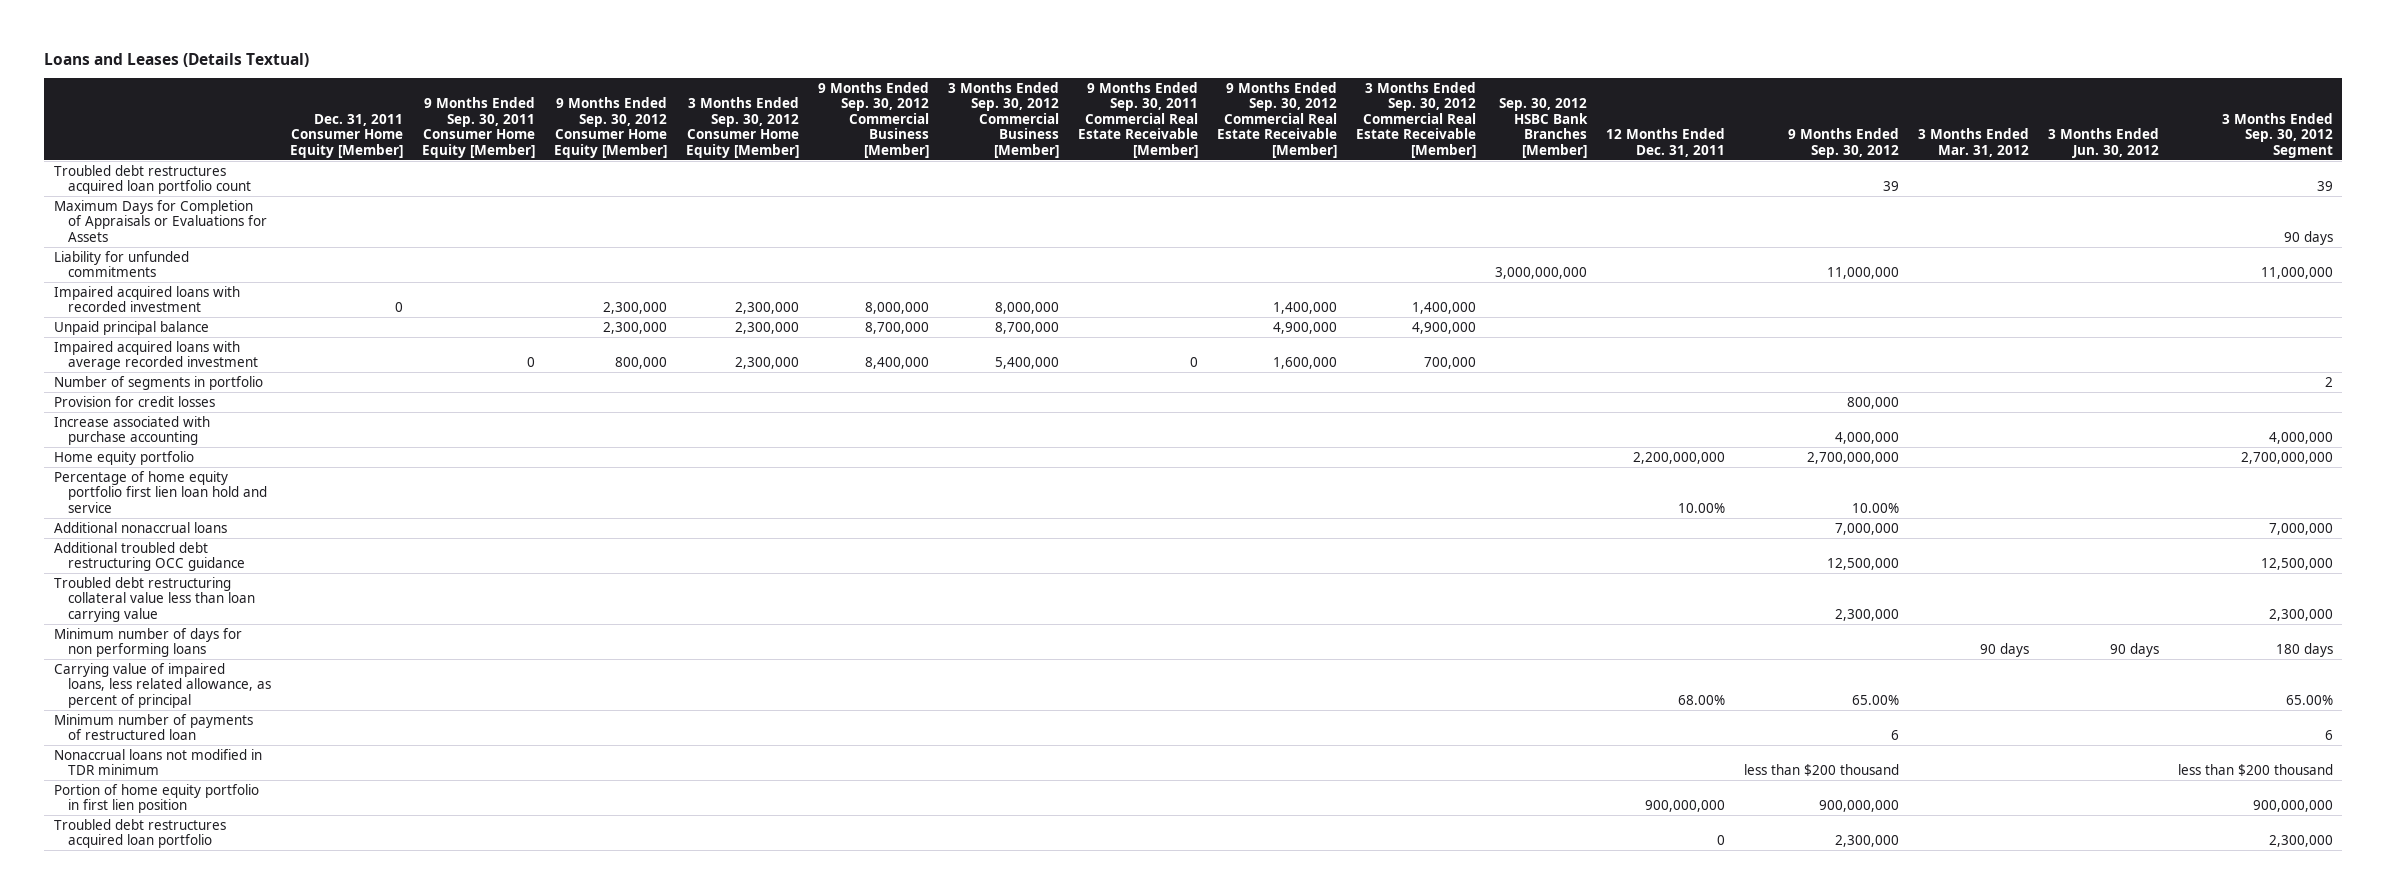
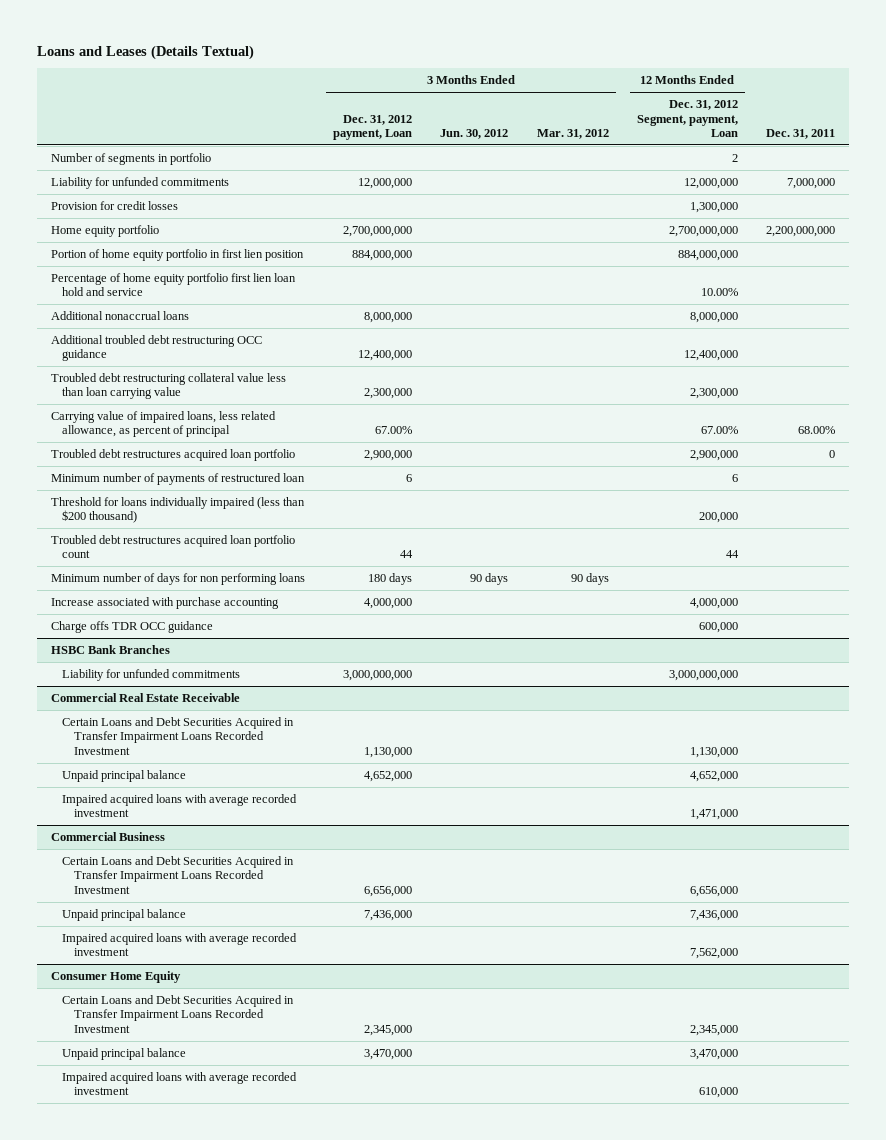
- | Dec. 31, 2011 Consumer Home Equity [Member] | 9 Months Ended Sep. 30, 2011 Consumer Home Equity [Member] | 9 Months Ended Sep. 30, 2012 Consumer Home Equity [Member] | 3 Months Ended Sep. 30, 2012 Consumer Home Equity [Member] | 9 Months Ended Sep. 30, 2012 Commercial Business [Member] | 3 Months Ended Sep. 30, 2012 Commercial Business [Member] | 9 Months Ended Sep. 30, 2011 Commercial Real Estate Receivable [Member] | 9 Months Ended Sep. 30, 2012 Commercial Real Estate Receivable [Member] | 3 Months Ended Sep. 30, 2012 Commercial Real Estate Receivable [Member] | Sep. 30, 2012 HSBC Bank Branches [Member] | 12 Months Ended Dec. 31, 2011 | 9 Months Ended Sep. 30, 2012 | 3 Months Ended Mar. 31, 2012 | 3 Months Ended Jun. 30, 2012 | 3 Months Ended Sep. 30, 2012 Segment
+ | 3 Months Ended Dec. 31, 2012 payment, Loan | 3 Months Ended Jun. 30, 2012 | 3 Months Ended Mar. 31, 2012 | 12 Months Ended Dec. 31, 2012 Segment, payment, Loan | Dec. 31, 2011
- Maximum Days for Completion of Appraisals or Evaluations for Assets | | | | | | | | | | | | | | | 90 days
- Impaired acquired loans with recorded investment | 0 | | 2,300,000 | 2,300,000 | 8,000,000 | 8,000,000 | | 1,400,000 | 1,400,000 | | | | | |
- Unpaid principal balance | | | 2,300,000 | 2,300,000 | 8,700,000 | 8,700,000 | | 4,900,000 | 4,900,000 | | | | | |
- Impaired acquired loans with average recorded investment | | 0 | 800,000 | 2,300,000 | 8,400,000 | 5,400,000 | 0 | 1,600,000 | 700,000 | | | | | |
moved down: Liability for unfunded commitments | 12,000,000 | | | 12,000,000 | 7,000,000
moved up: Portion of home equity portfolio in first lien position | 884,000,000 | | | 884,000,000 |
- Nonaccrual loans not modified in TDR minimum | | | | | | | | | | | | less than $200 thousand | | | less than $200 thousand
moved down: Minimum number of payments of restructured loan | 6 | | | 6 |
+ Threshold for loans individually impaired (less than $200 thousand) | | | | 200,000 |
moved down: Troubled debt restructures acquired loan portfolio count | 44 | | | 44 |
moved down: Minimum number of days for non performing loans | 180 days | 90 days | 90 days | |
moved down: Increase associated with purchase accounting | 4,000,000 | | | 4,000,000 |
+ Charge offs TDR OCC guidance | | | | 600,000 |
+ HSBC Bank Branches
+ Liability for unfunded commitments | 3,000,000,000 | | | 3,000,000,000 |
+ Commercial Real Estate Receivable
+ Certain Loans and Debt Securities Acquired in Transfer Impairment Loans Recorded Investment | 1,130,000 | | | 1,130,000 |
+ Unpaid principal balance | 4,652,000 | | | 4,652,000 |
+ Impaired acquired loans with average recorded investment | | | | 1,471,000 |
+ Commercial Business
+ Certain Loans and Debt Securities Acquired in Transfer Impairment Loans Recorded Investment | 6,656,000 | | | 6,656,000 |
+ Unpaid principal balance | 7,436,000 | | | 7,436,000 |
+ Impaired acquired loans with average recorded investment | | | | 7,562,000 |
+ Consumer Home Equity
+ Certain Loans and Debt Securities Acquired in Transfer Impairment Loans Recorded Investment | 2,345,000 | | | 2,345,000 |
+ Unpaid principal balance | 3,470,000 | | | 3,470,000 |
+ Impaired acquired loans with average recorded investment | | | | 610,000 |

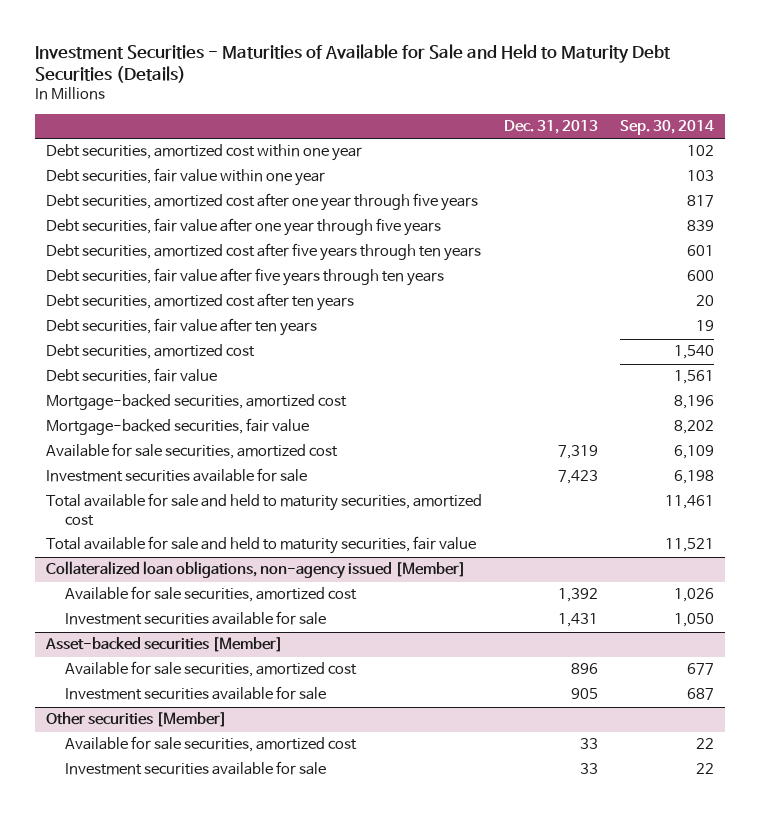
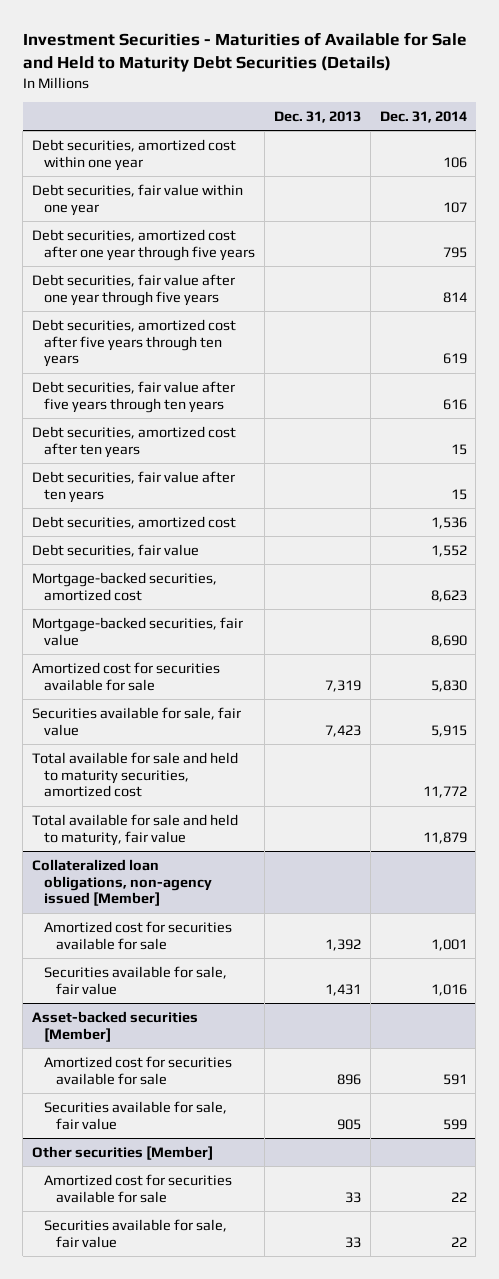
- | Dec. 31, 2013 | Sep. 30, 2014
+ | Dec. 31, 2013 | Dec. 31, 2014
- Available for sale securities, amortized cost | 7,319 | 6,109
- Investment securities available for sale | 7,423 | 6,198
+ Amortized cost for securities available for sale | 7,319 | 5,830
+ Securities available for sale, fair value | 7,423 | 5,915
- Total available for sale and held to maturity securities, fair value | | 11,521
+ Total available for sale and held to maturity, fair value | | 11,879
@ Collateralized loan obligations, non-agency issued [Member]
- Available for sale securities, amortized cost | 1,392 | 1,026
- Investment securities available for sale | 1,431 | 1,050
+ Amortized cost for securities available for sale | 1,392 | 1,001
+ Securities available for sale, fair value | 1,431 | 1,016
@ Asset-backed securities [Member]
- Available for sale securities, amortized cost | 896 | 677
- Investment securities available for sale | 905 | 687
+ Amortized cost for securities available for sale | 896 | 591
+ Securities available for sale, fair value | 905 | 599
@ Other securities [Member]
- Available for sale securities, amortized cost | 33 | 22
- Investment securities available for sale | 33 | 22
+ Amortized cost for securities available for sale | 33 | 22
+ Securities available for sale, fair value | 33 | 22

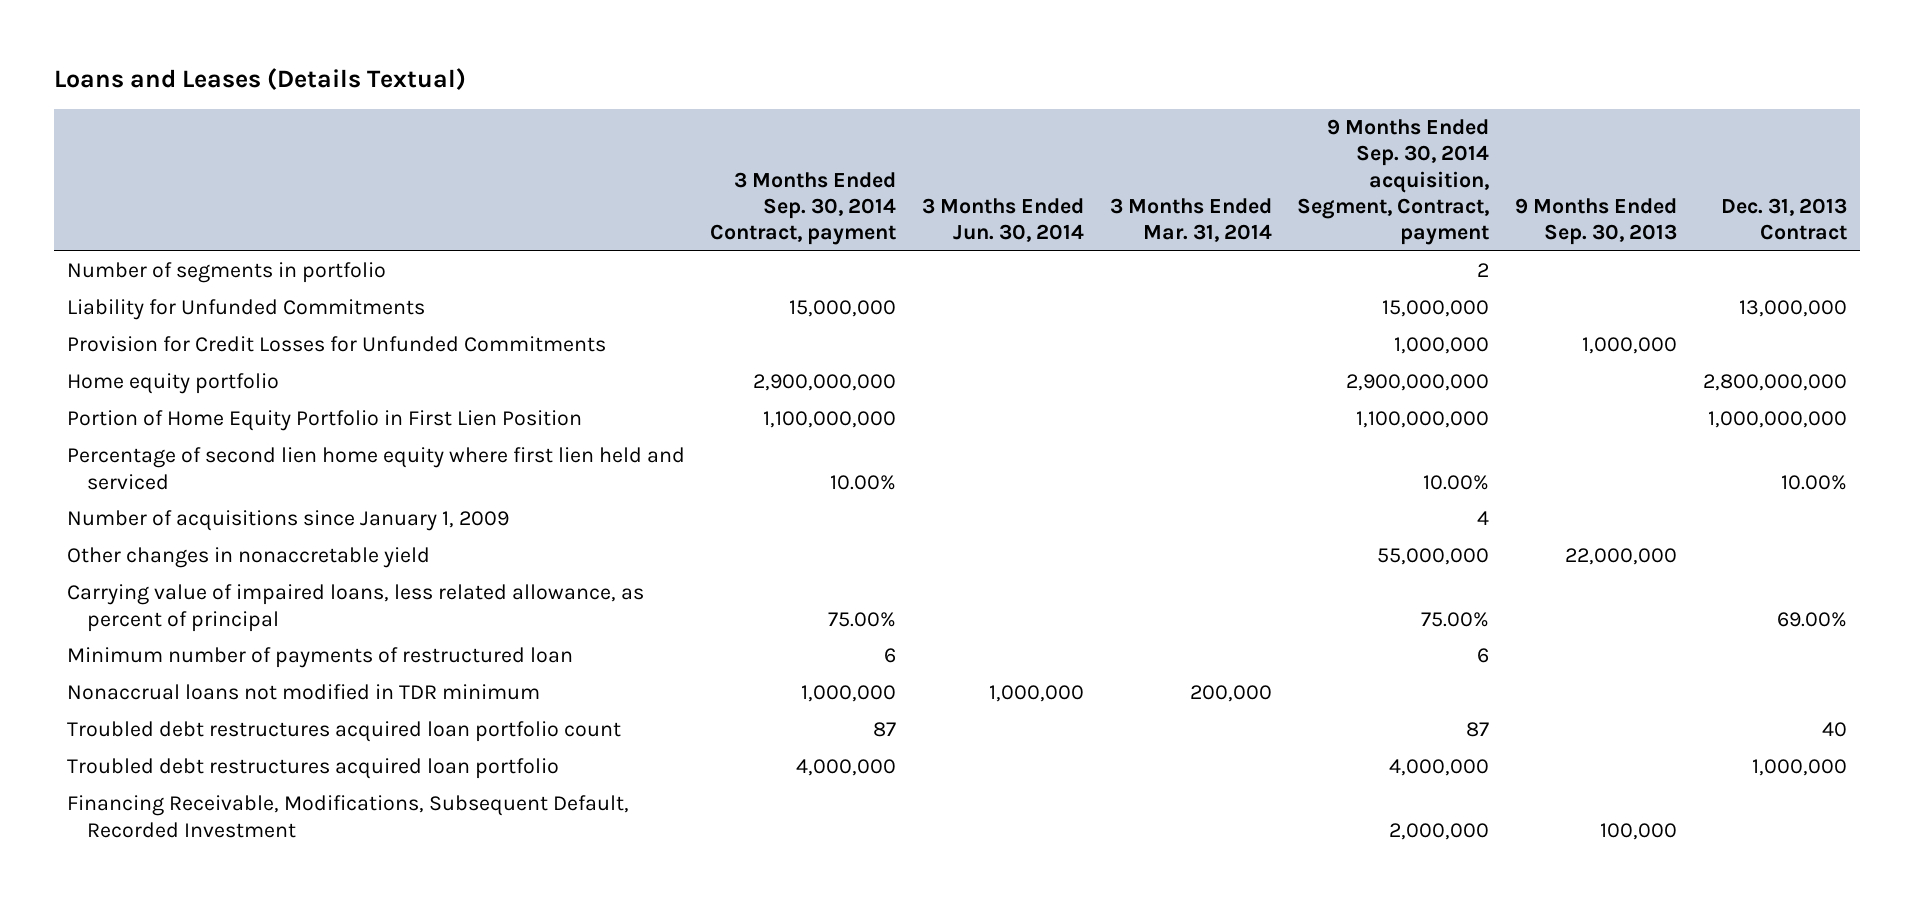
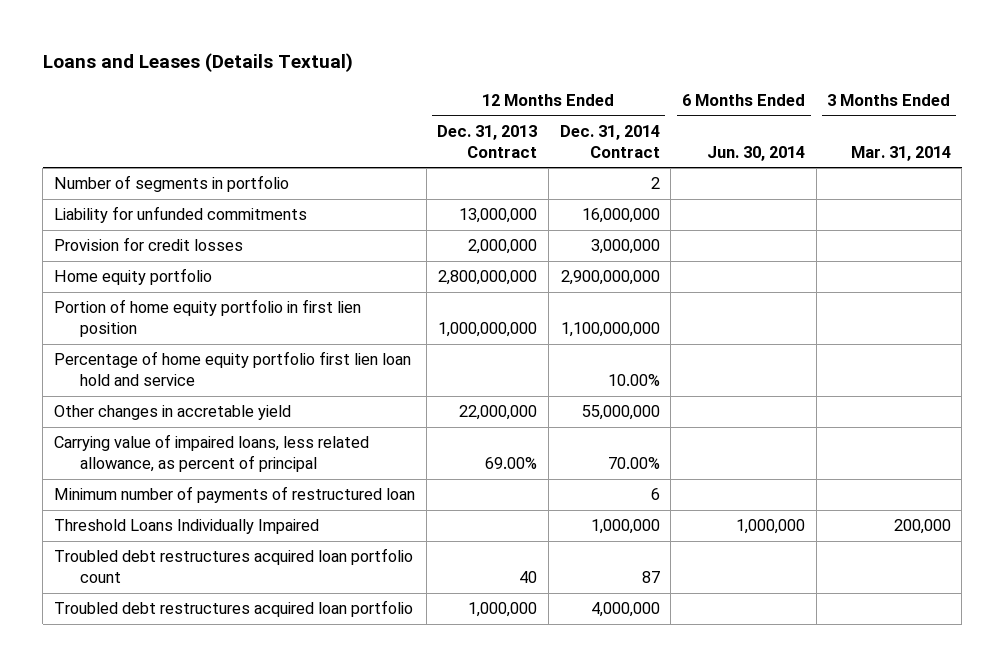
- | 3 Months Ended Sep. 30, 2014 Contract, payment | 3 Months Ended Jun. 30, 2014 | 3 Months Ended Mar. 31, 2014 | 9 Months Ended Sep. 30, 2014 acquisition, Segment, Contract, payment | 9 Months Ended Sep. 30, 2013 | Dec. 31, 2013 Contract
+ | 12 Months Ended Dec. 31, 2013 Contract | 12 Months Ended Dec. 31, 2014 Contract | 6 Months Ended Jun. 30, 2014 | 3 Months Ended Mar. 31, 2014
- Liability for Unfunded Commitments | 15,000,000 | | | 15,000,000 | | 13,000,000
- Provision for Credit Losses for Unfunded Commitments | | | | 1,000,000 | 1,000,000 |
+ Liability for unfunded commitments | 13,000,000 | 16,000,000 | |
+ Provision for credit losses | 2,000,000 | 3,000,000 | |
- Portion of Home Equity Portfolio in First Lien Position | 1,100,000,000 | | | 1,100,000,000 | | 1,000,000,000
- Percentage of second lien home equity where first lien held and serviced | 10.00% | | | 10.00% | | 10.00%
- Number of acquisitions since January 1, 2009 | | | | 4 | |
- Other changes in nonaccretable yield | | | | 55,000,000 | 22,000,000 |
+ Portion of home equity portfolio in first lien position | 1,000,000,000 | 1,100,000,000 | |
+ Percentage of home equity portfolio first lien loan hold and service | | 10.00% | |
+ Other changes in accretable yield | 22,000,000 | 55,000,000 | |
- Nonaccrual loans not modified in TDR minimum | 1,000,000 | 1,000,000 | 200,000 | | |
+ Threshold Loans Individually Impaired | | 1,000,000 | 1,000,000 | 200,000
- Financing Receivable, Modifications, Subsequent Default, Recorded Investment | | | | 2,000,000 | 100,000 |

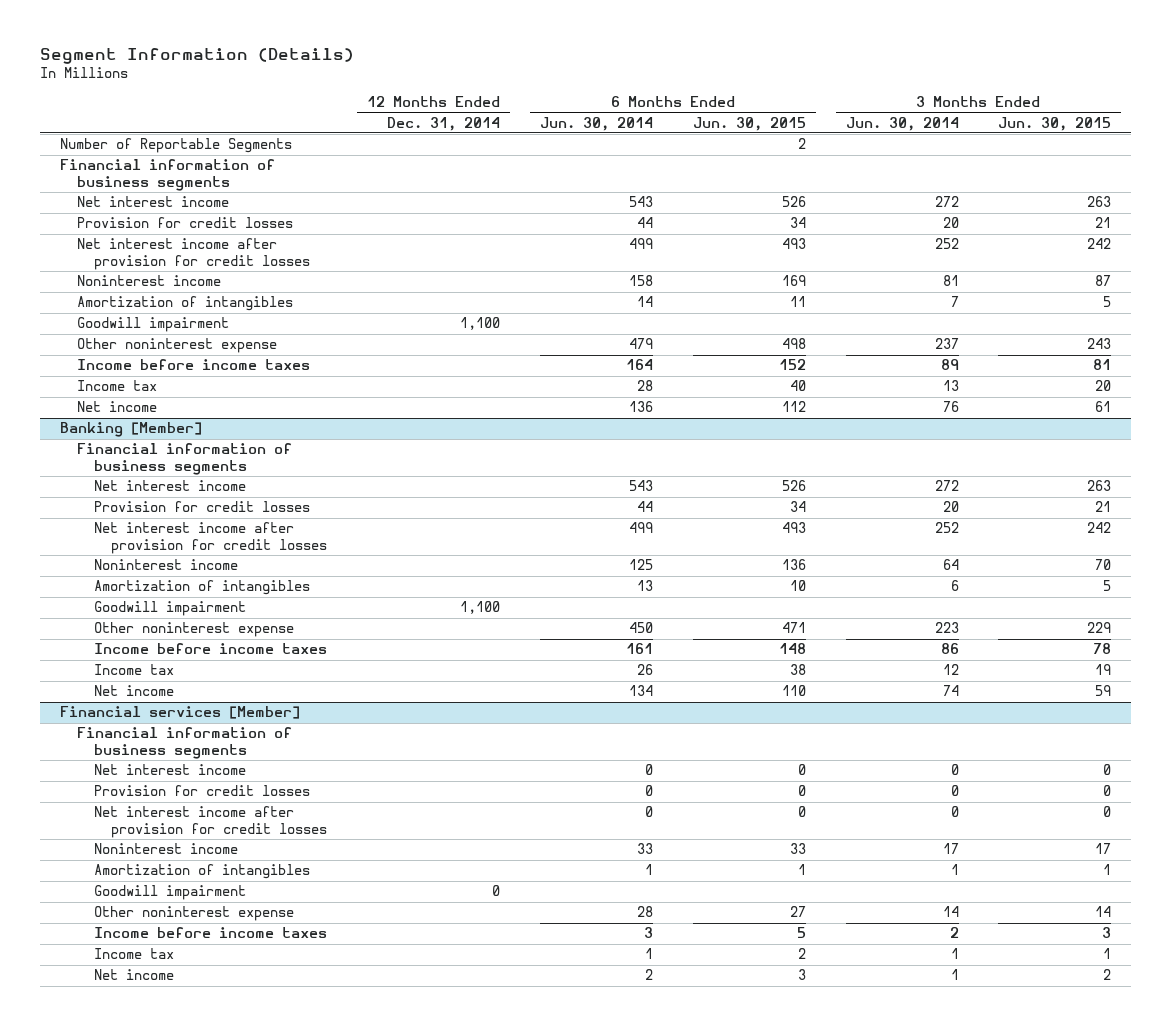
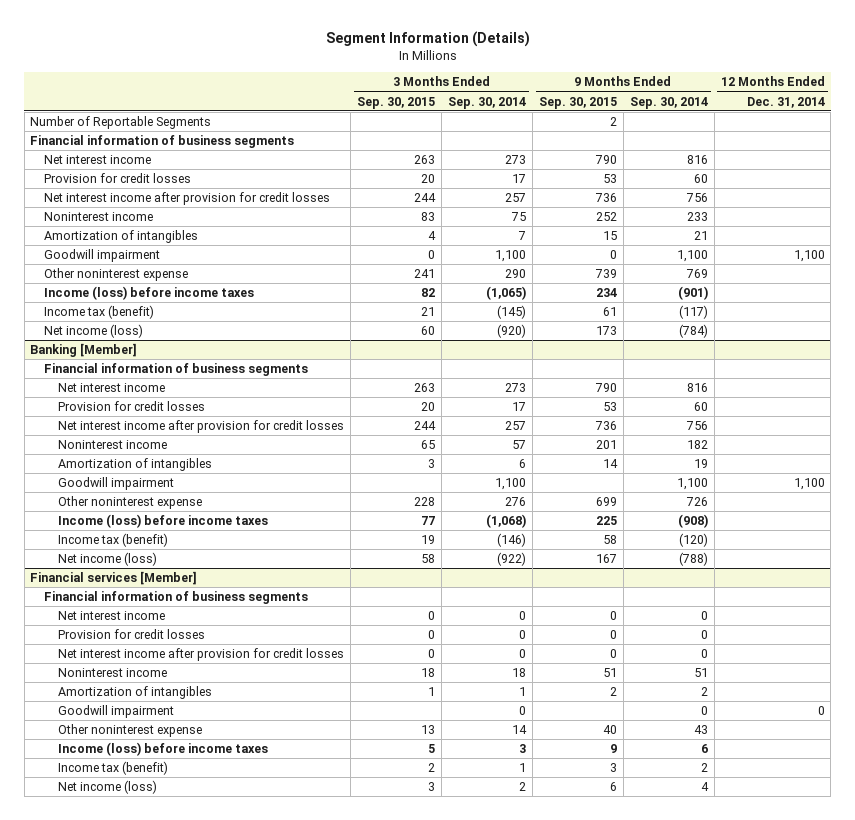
- | 12 Months Ended Dec. 31, 2014 | 6 Months Ended Jun. 30, 2014 | 6 Months Ended Jun. 30, 2015 | 3 Months Ended Jun. 30, 2014 | 3 Months Ended Jun. 30, 2015
+ | 3 Months Ended Sep. 30, 2015 | 3 Months Ended Sep. 30, 2014 | 9 Months Ended Sep. 30, 2015 | 9 Months Ended Sep. 30, 2014 | 12 Months Ended Dec. 31, 2014
- Income before income taxes | | 164 | 152 | 89 | 81
- Income tax | | 28 | 40 | 13 | 20
- Net income | | 136 | 112 | 76 | 61
+ Income (loss) before income taxes | 82 | (1,065) | 234 | (901) |
+ Income tax (benefit) | 21 | (145) | 61 | (117) |
+ Net income (loss) | 60 | (920) | 173 | (784) |
@ Banking [Member]
- Income before income taxes | | 161 | 148 | 86 | 78
- Income tax | | 26 | 38 | 12 | 19
- Net income | | 134 | 110 | 74 | 59
+ Income (loss) before income taxes | 77 | (1,068) | 225 | (908) |
+ Income tax (benefit) | 19 | (146) | 58 | (120) |
+ Net income (loss) | 58 | (922) | 167 | (788) |
@ Financial services [Member]
- Income before income taxes | | 3 | 5 | 2 | 3
- Income tax | | 1 | 2 | 1 | 1
- Net income | | 2 | 3 | 1 | 2
+ Income (loss) before income taxes | 5 | 3 | 9 | 6 |
+ Income tax (benefit) | 2 | 1 | 3 | 2 |
+ Net income (loss) | 3 | 2 | 6 | 4 |

